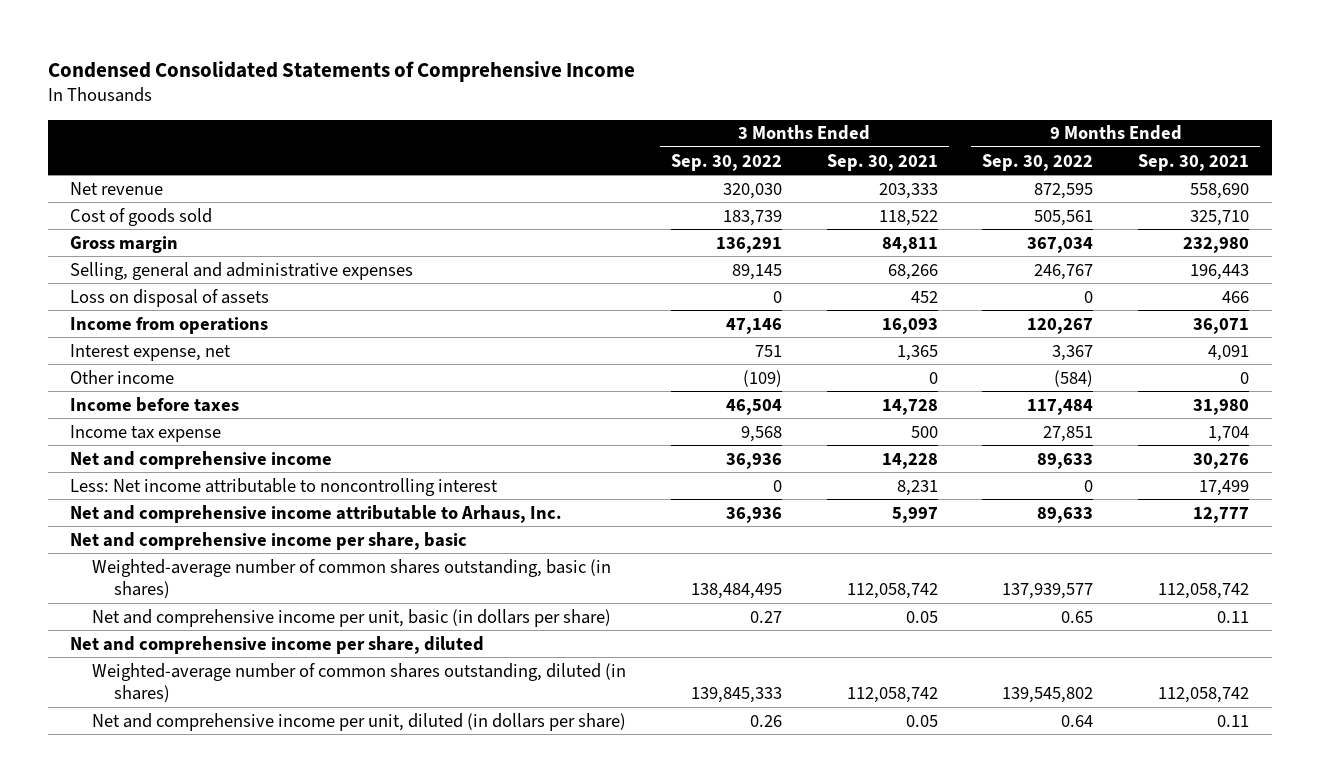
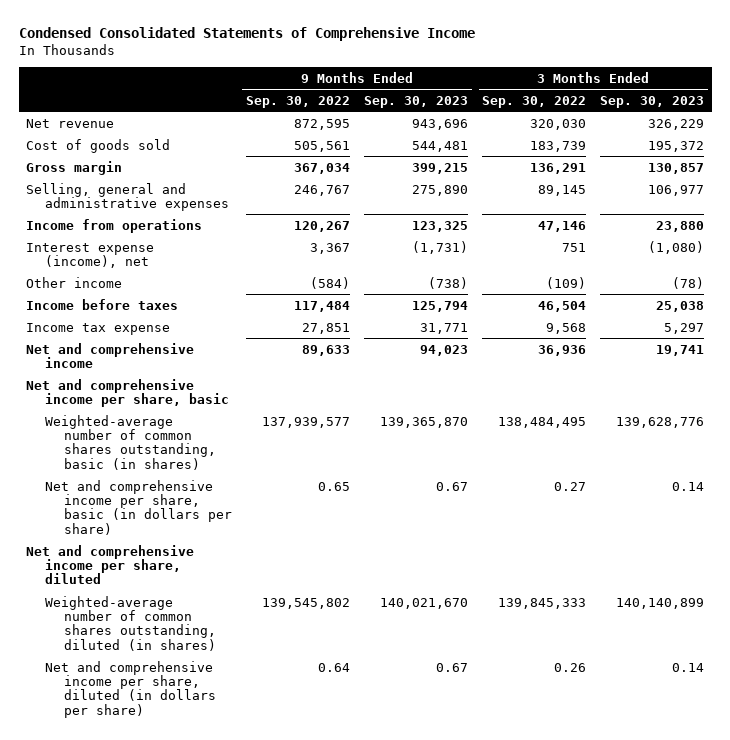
- | 3 Months Ended Sep. 30, 2022 | 3 Months Ended Sep. 30, 2021 | 9 Months Ended Sep. 30, 2022 | 9 Months Ended Sep. 30, 2021
+ | 9 Months Ended Sep. 30, 2022 | 9 Months Ended Sep. 30, 2023 | 3 Months Ended Sep. 30, 2022 | 3 Months Ended Sep. 30, 2023
- Loss on disposal of assets | 0 | 452 | 0 | 466
- Interest expense, net | 751 | 1,365 | 3,367 | 4,091
+ Interest expense (income), net | 3,367 | (1,731) | 751 | (1,080)
- Less: Net income attributable to noncontrolling interest | 0 | 8,231 | 0 | 17,499
- Net and comprehensive income attributable to Arhaus, Inc. | 36,936 | 5,997 | 89,633 | 12,777
- Net and comprehensive income per unit, basic (in dollars per share) | 0.27 | 0.05 | 0.65 | 0.11
+ Net and comprehensive income per share, basic (in dollars per share) | 0.65 | 0.67 | 0.27 | 0.14
- Net and comprehensive income per unit, diluted (in dollars per share) | 0.26 | 0.05 | 0.64 | 0.11
+ Net and comprehensive income per share, diluted (in dollars per share) | 0.64 | 0.67 | 0.26 | 0.14

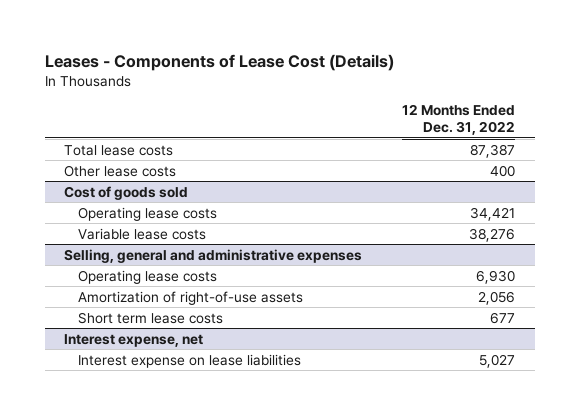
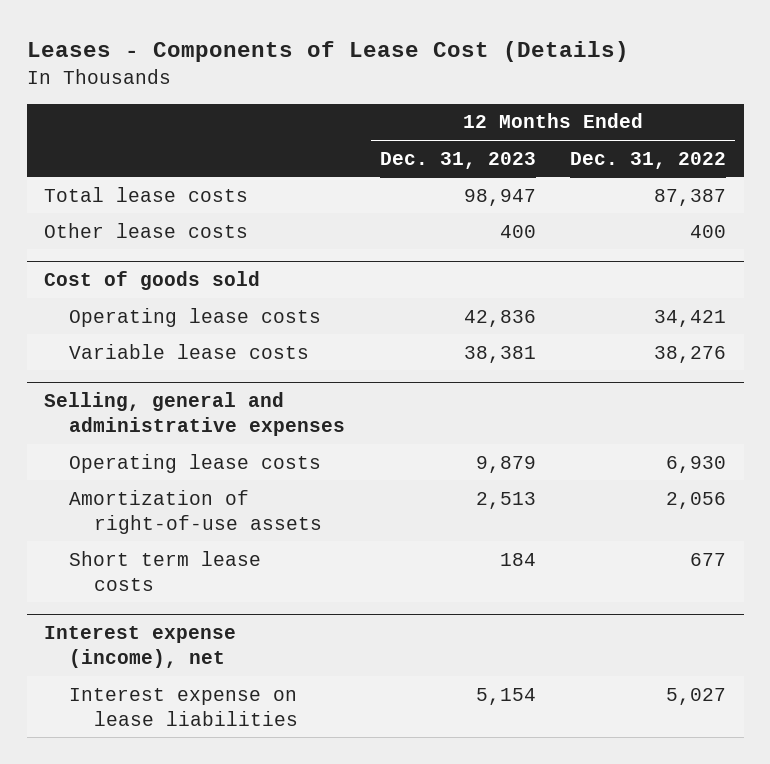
- | 12 Months Ended Dec. 31, 2022
+ | 12 Months Ended Dec. 31, 2023 | 12 Months Ended Dec. 31, 2022
- Interest expense, net
+ Interest expense (income), net

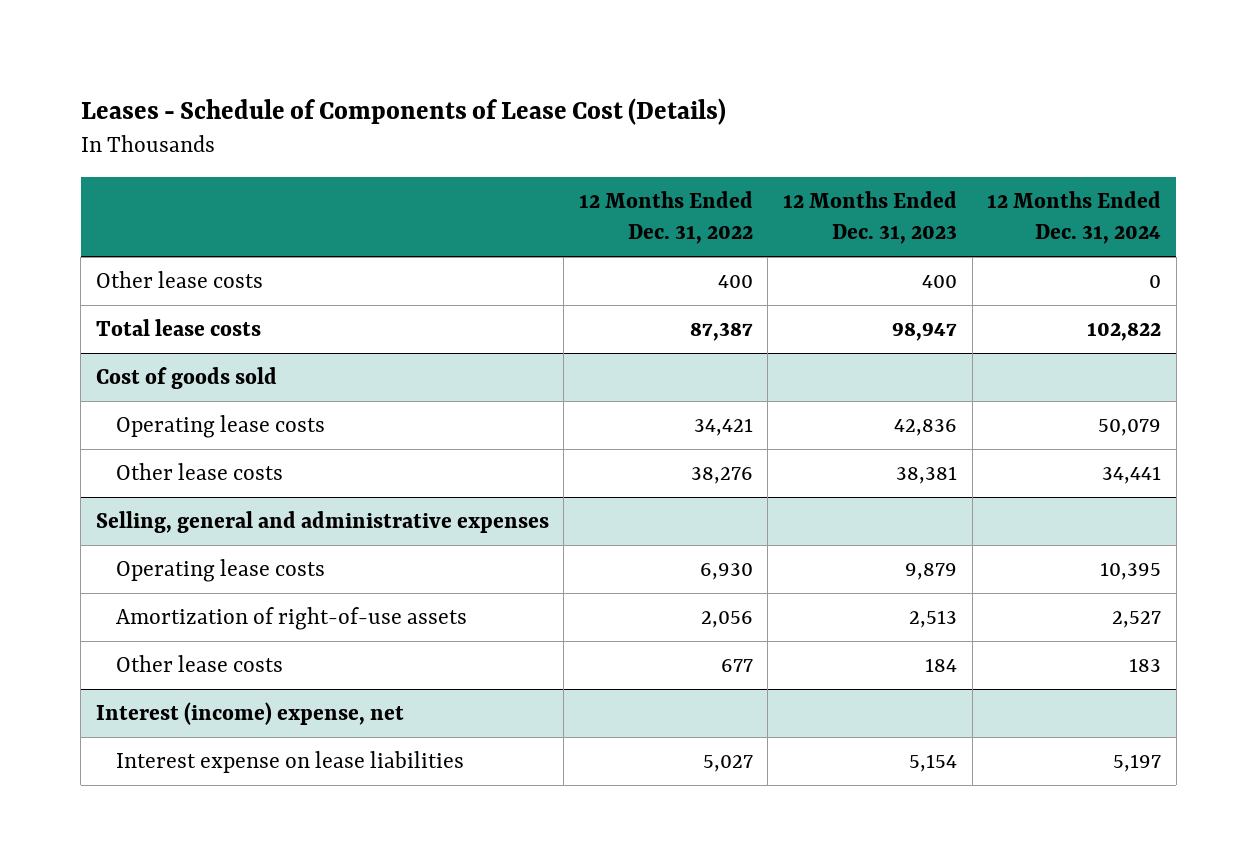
- Leases - Components of Lease Cost (Details)
+ Leases - Schedule of Components of Lease Cost (Details)
- | 12 Months Ended Dec. 31, 2023 | 12 Months Ended Dec. 31, 2022
+ | 12 Months Ended Dec. 31, 2022 | 12 Months Ended Dec. 31, 2023 | 12 Months Ended Dec. 31, 2024
moved down: Total lease costs | 87,387 | 98,947 | 102,822
@ Cost of goods sold
- Variable lease costs | 38,381 | 38,276
+ Other lease costs | 38,276 | 38,381 | 34,441
@ Selling, general and administrative expenses
- Short term lease costs | 184 | 677
- Interest expense (income), net
@ Selling, general and administrative expenses
+ Other lease costs | 677 | 184 | 183
+ Interest (income) expense, net

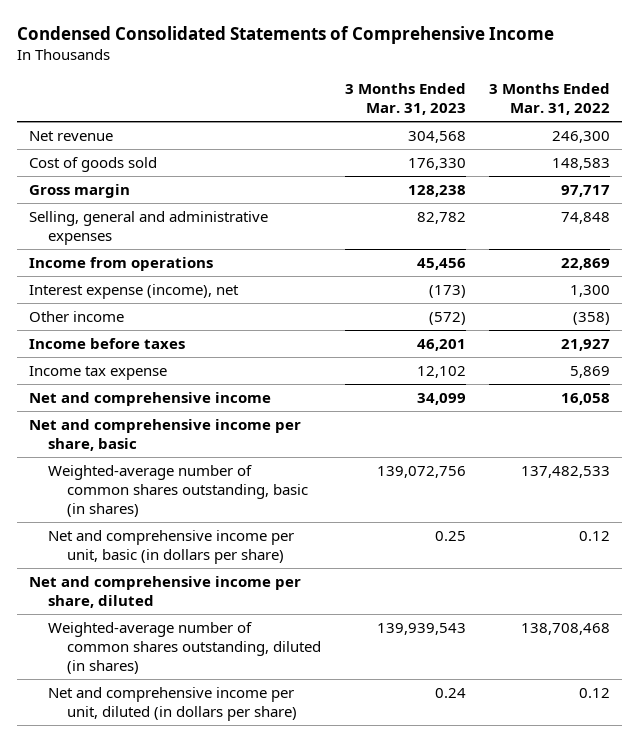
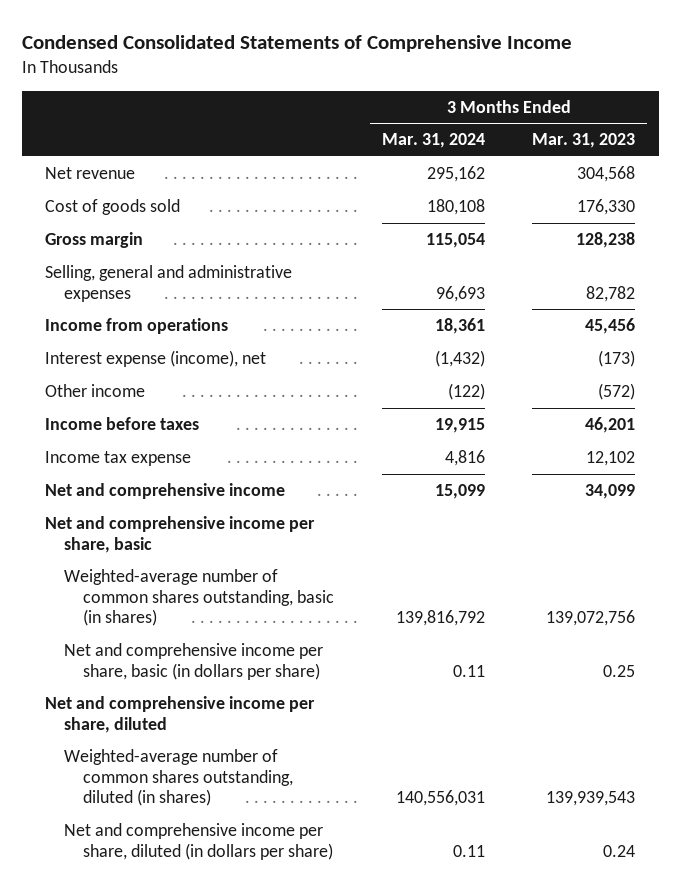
- | 3 Months Ended Mar. 31, 2023 | 3 Months Ended Mar. 31, 2022
+ | 3 Months Ended Mar. 31, 2024 | 3 Months Ended Mar. 31, 2023
- Net and comprehensive income per unit, basic (in dollars per share) | 0.25 | 0.12
+ Net and comprehensive income per share, basic (in dollars per share) | 0.11 | 0.25
- Net and comprehensive income per unit, diluted (in dollars per share) | 0.24 | 0.12
+ Net and comprehensive income per share, diluted (in dollars per share) | 0.11 | 0.24

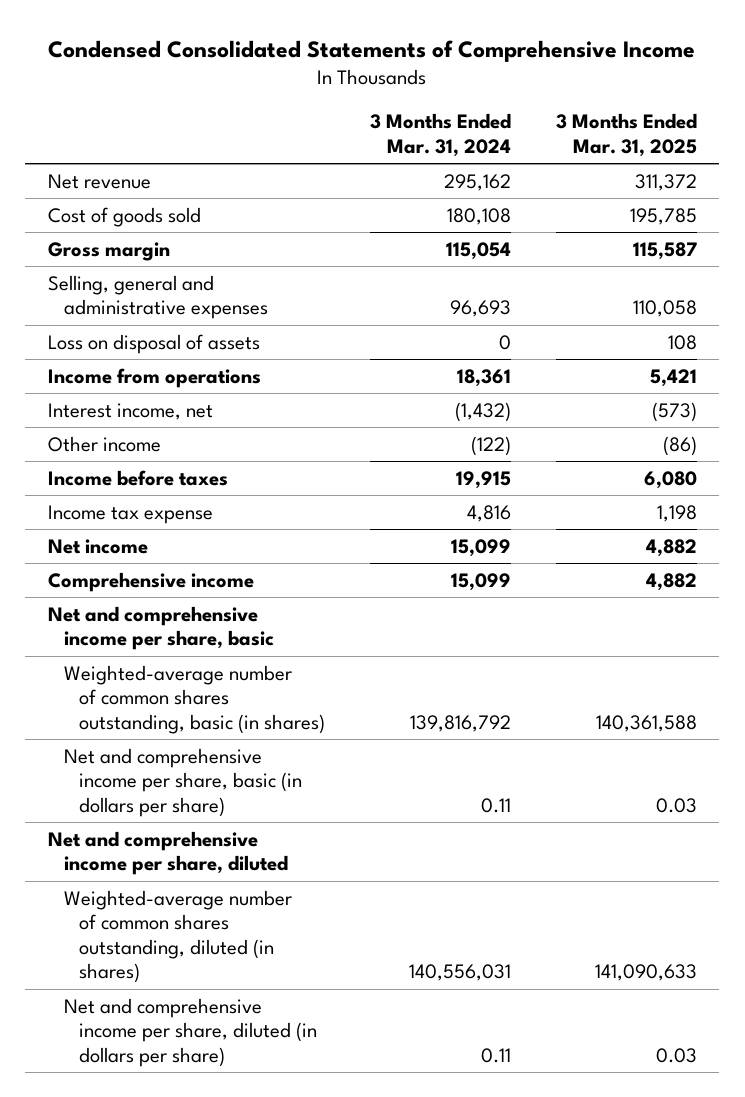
- | 3 Months Ended Mar. 31, 2024 | 3 Months Ended Mar. 31, 2023
+ | 3 Months Ended Mar. 31, 2024 | 3 Months Ended Mar. 31, 2025
+ Loss on disposal of assets | 0 | 108
- Interest expense (income), net | (1,432) | (173)
+ Interest income, net | (1,432) | (573)
- Net and comprehensive income | 15,099 | 34,099
+ Net income | 15,099 | 4,882
+ Comprehensive income | 15,099 | 4,882

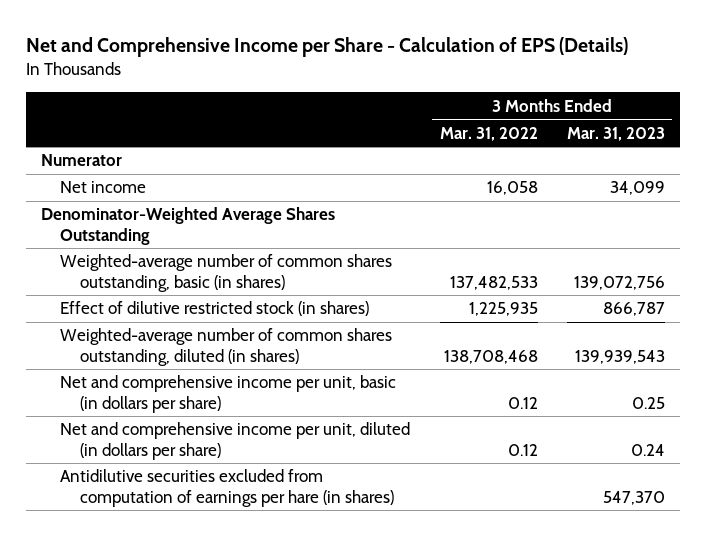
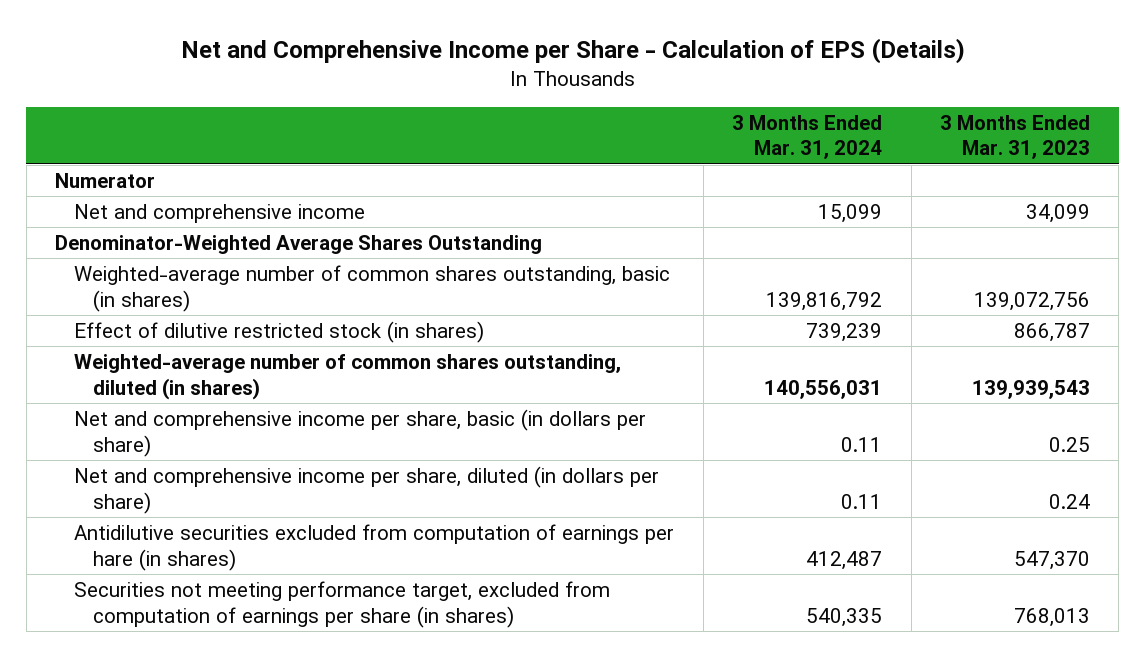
- | 3 Months Ended Mar. 31, 2022 | 3 Months Ended Mar. 31, 2023
+ | 3 Months Ended Mar. 31, 2024 | 3 Months Ended Mar. 31, 2023
- Net income | 16,058 | 34,099
+ Net and comprehensive income | 15,099 | 34,099
- Net and comprehensive income per unit, basic (in dollars per share) | 0.12 | 0.25
- Net and comprehensive income per unit, diluted (in dollars per share) | 0.12 | 0.24
+ Net and comprehensive income per share, basic (in dollars per share) | 0.11 | 0.25
+ Net and comprehensive income per share, diluted (in dollars per share) | 0.11 | 0.24
+ Securities not meeting performance target, excluded from computation of earnings per share (in shares) | 540,335 | 768,013

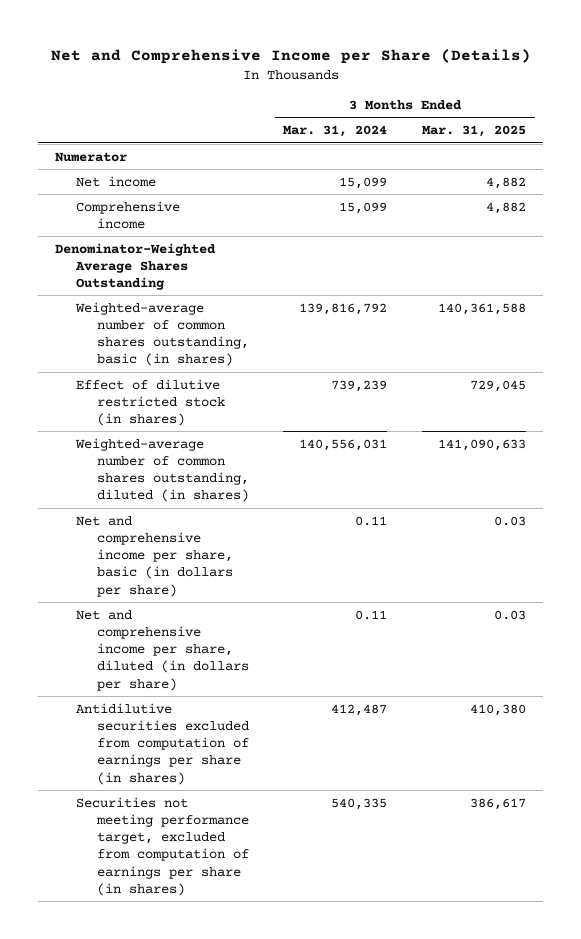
- Net and Comprehensive Income per Share - Calculation of EPS (Details)
+ Net and Comprehensive Income per Share (Details)
- | 3 Months Ended Mar. 31, 2024 | 3 Months Ended Mar. 31, 2023
+ | 3 Months Ended Mar. 31, 2024 | 3 Months Ended Mar. 31, 2025
- Net and comprehensive income | 15,099 | 34,099
+ Net income | 15,099 | 4,882
+ Comprehensive income | 15,099 | 4,882
- Antidilutive securities excluded from computation of earnings per hare (in shares) | 412,487 | 547,370
+ Antidilutive securities excluded from computation of earnings per share (in shares) | 412,487 | 410,380

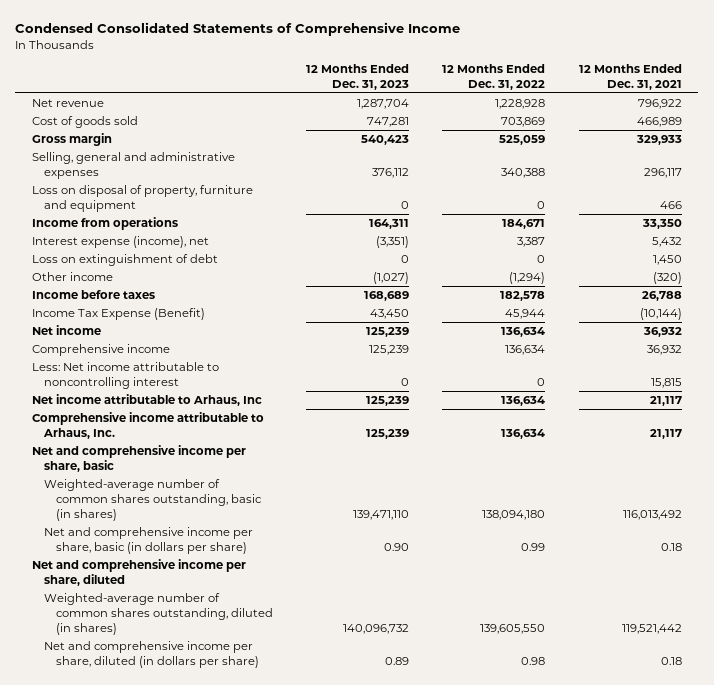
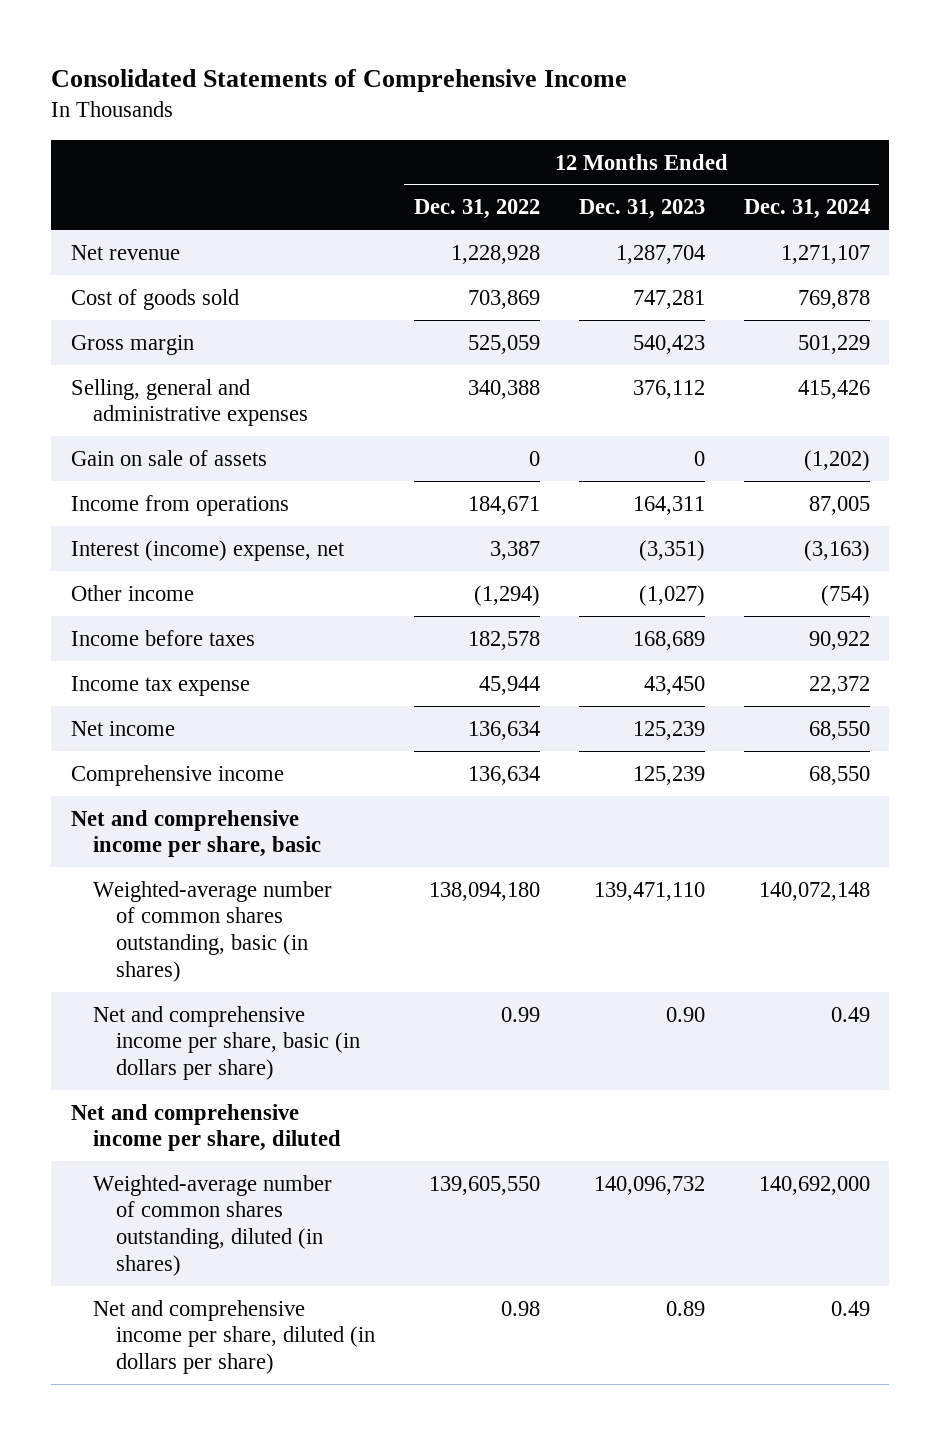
- Condensed Consolidated Statements of Comprehensive Income
+ Consolidated Statements of Comprehensive Income
- | 12 Months Ended Dec. 31, 2023 | 12 Months Ended Dec. 31, 2022 | 12 Months Ended Dec. 31, 2021
+ | 12 Months Ended Dec. 31, 2022 | 12 Months Ended Dec. 31, 2023 | 12 Months Ended Dec. 31, 2024
- Loss on disposal of property, furniture and equipment | 0 | 0 | 466
+ Gain on sale of assets | 0 | 0 | (1,202)
- Interest expense (income), net | (3,351) | 3,387 | 5,432
- Loss on extinguishment of debt | 0 | 0 | 1,450
+ Interest (income) expense, net | 3,387 | (3,351) | (3,163)
- Income Tax Expense (Benefit) | 43,450 | 45,944 | (10,144)
+ Income tax expense | 45,944 | 43,450 | 22,372
- Less: Net income attributable to noncontrolling interest | 0 | 0 | 15,815
- Net income attributable to Arhaus, Inc | 125,239 | 136,634 | 21,117
- Comprehensive income attributable to Arhaus, Inc. | 125,239 | 136,634 | 21,117

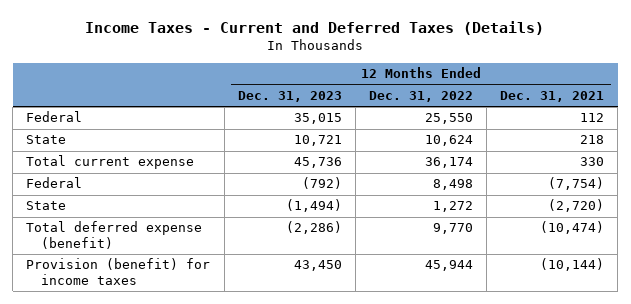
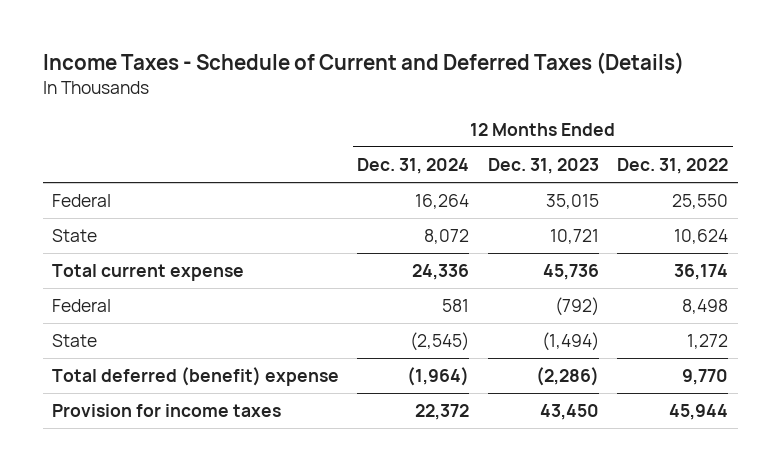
- Income Taxes - Current and Deferred Taxes (Details)
+ Income Taxes - Schedule of Current and Deferred Taxes (Details)
- | 12 Months Ended Dec. 31, 2023 | 12 Months Ended Dec. 31, 2022 | 12 Months Ended Dec. 31, 2021
+ | 12 Months Ended Dec. 31, 2024 | 12 Months Ended Dec. 31, 2023 | 12 Months Ended Dec. 31, 2022
- Total deferred expense (benefit) | (2,286) | 9,770 | (10,474)
- Provision (benefit) for income taxes | 43,450 | 45,944 | (10,144)
+ Total deferred (benefit) expense | (1,964) | (2,286) | 9,770
+ Provision for income taxes | 22,372 | 43,450 | 45,944

